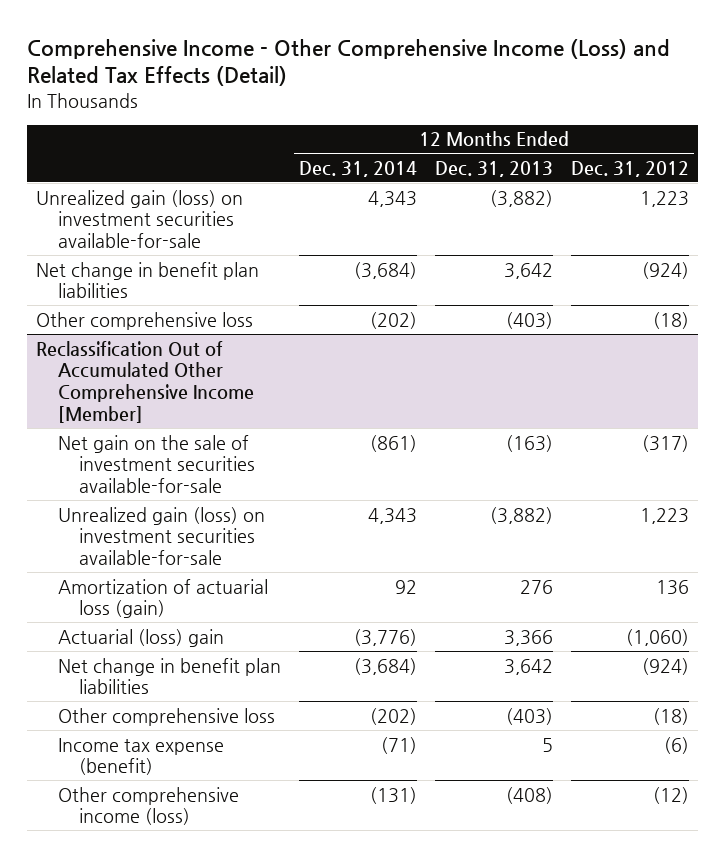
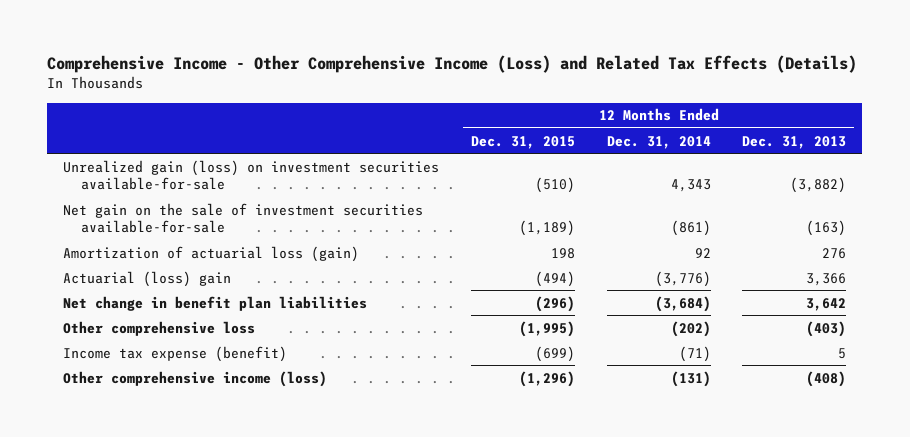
- Comprehensive Income - Other Comprehensive Income (Loss) and Related Tax Effects (Detail)
+ Comprehensive Income - Other Comprehensive Income (Loss) and Related Tax Effects (Details)
- | 12 Months Ended Dec. 31, 2014 | 12 Months Ended Dec. 31, 2013 | 12 Months Ended Dec. 31, 2012
+ | 12 Months Ended Dec. 31, 2015 | 12 Months Ended Dec. 31, 2014 | 12 Months Ended Dec. 31, 2013
- Net change in benefit plan liabilities | (3,684) | 3,642 | (924)
- Other comprehensive loss | (202) | (403) | (18)
- Reclassification Out of Accumulated Other Comprehensive Income [Member]
- Unrealized gain (loss) on investment securities available-for-sale | 4,343 | (3,882) | 1,223

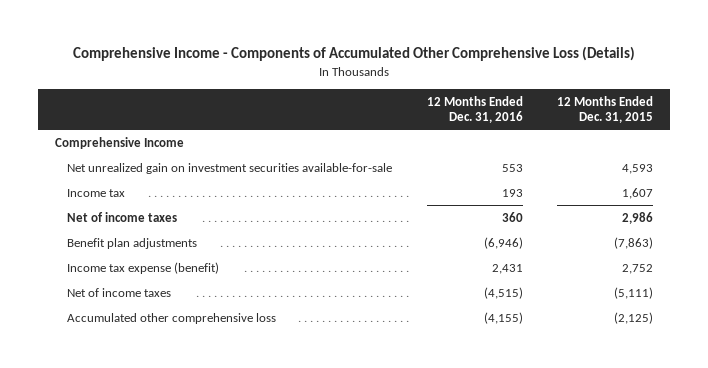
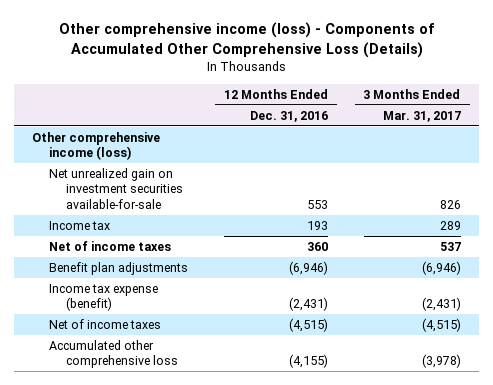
- Comprehensive Income - Components of Accumulated Other Comprehensive Loss (Details)
+ Other comprehensive income (loss) - Components of Accumulated Other Comprehensive Loss (Details)
- | 12 Months Ended Dec. 31, 2016 | 12 Months Ended Dec. 31, 2015
+ | 12 Months Ended Dec. 31, 2016 | 3 Months Ended Mar. 31, 2017
- Comprehensive Income
+ Other comprehensive income (loss)
- Income tax expense (benefit) | 2,431 | 2,752
+ Income tax expense (benefit) | (2,431) | (2,431)

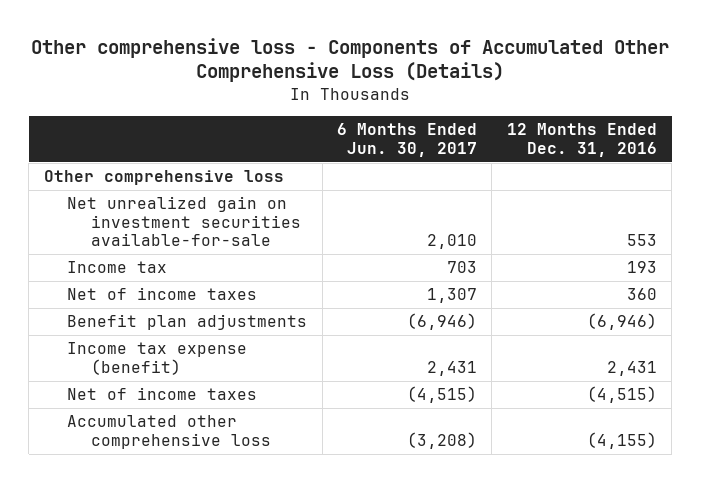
- Other comprehensive income (loss) - Components of Accumulated Other Comprehensive Loss (Details)
+ Other comprehensive loss - Components of Accumulated Other Comprehensive Loss (Details)
- | 12 Months Ended Dec. 31, 2016 | 3 Months Ended Mar. 31, 2017
+ | 6 Months Ended Jun. 30, 2017 | 12 Months Ended Dec. 31, 2016
- Other comprehensive income (loss)
+ Other comprehensive loss
- Income tax expense (benefit) | (2,431) | (2,431)
+ Income tax expense (benefit) | 2,431 | 2,431

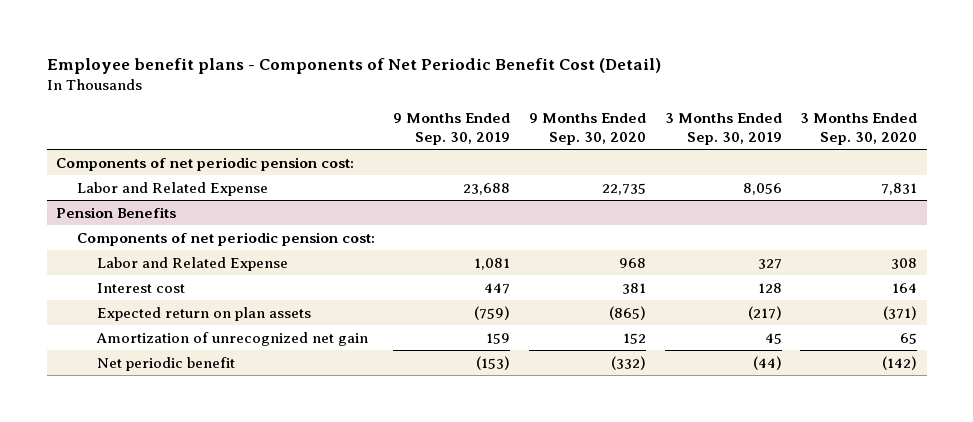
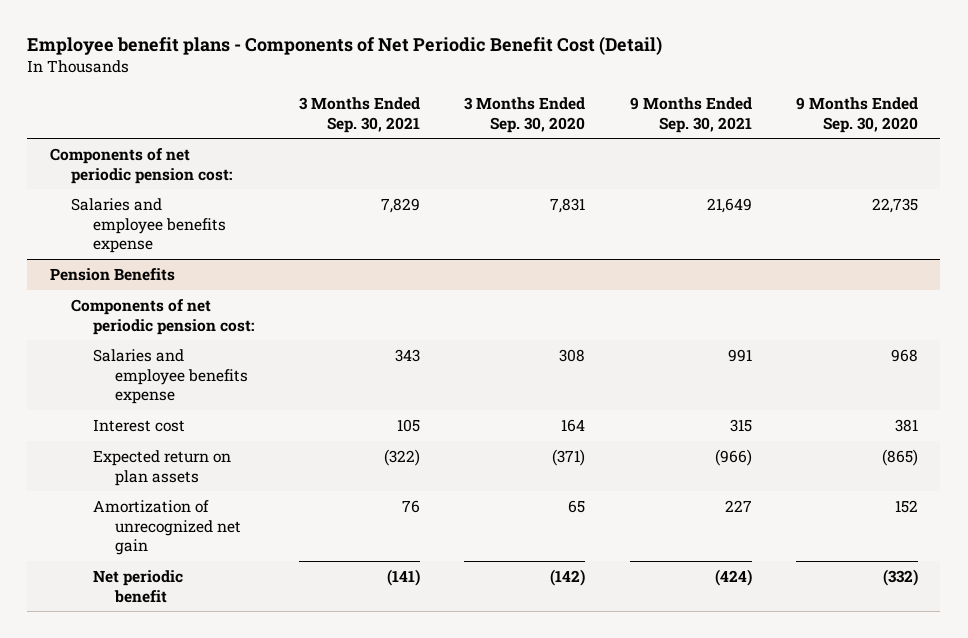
- | 9 Months Ended Sep. 30, 2019 | 9 Months Ended Sep. 30, 2020 | 3 Months Ended Sep. 30, 2019 | 3 Months Ended Sep. 30, 2020
+ | 3 Months Ended Sep. 30, 2021 | 3 Months Ended Sep. 30, 2020 | 9 Months Ended Sep. 30, 2021 | 9 Months Ended Sep. 30, 2020
- Labor and Related Expense | 23,688 | 22,735 | 8,056 | 7,831
+ Salaries and employee benefits expense | 7,829 | 7,831 | 21,649 | 22,735
@ Pension Benefits
- Labor and Related Expense | 1,081 | 968 | 327 | 308
+ Salaries and employee benefits expense | 343 | 308 | 991 | 968

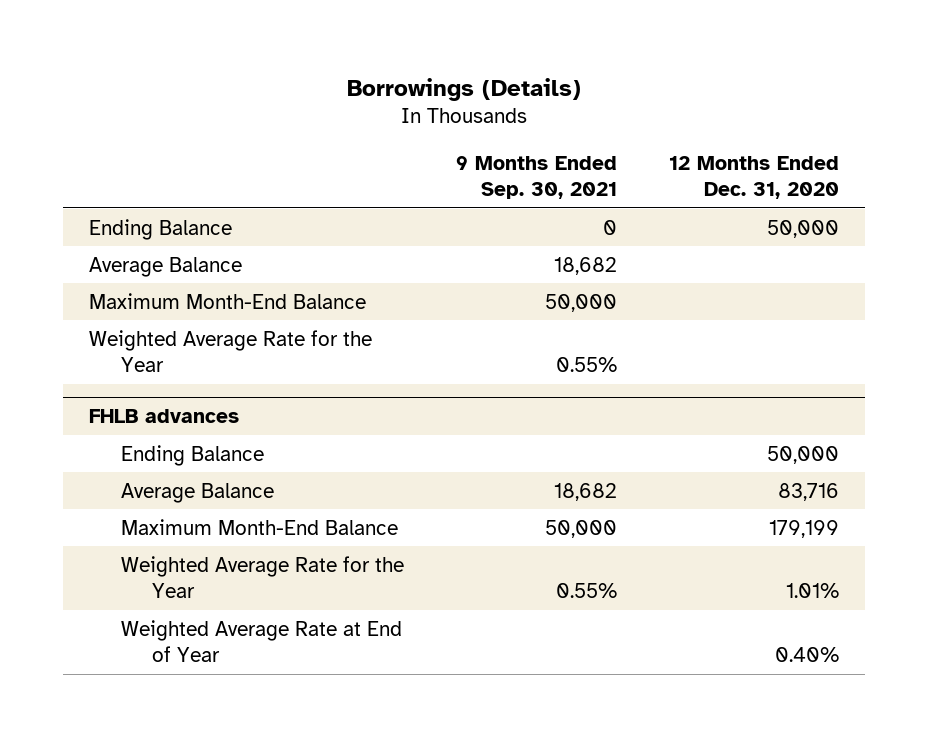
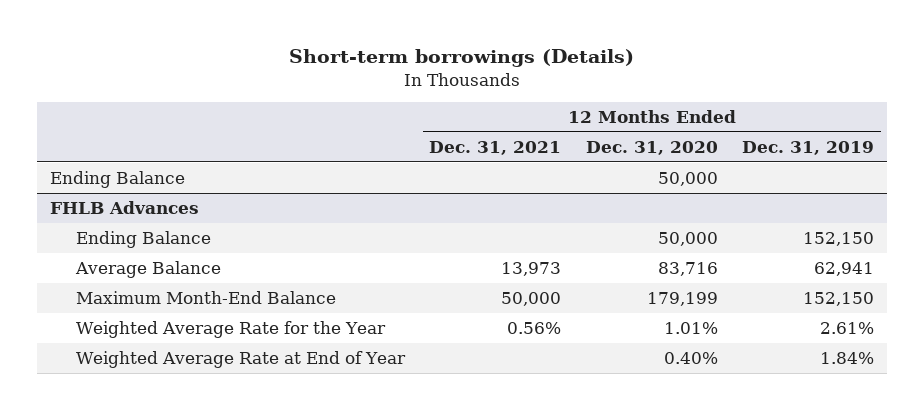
- Borrowings (Details)
+ Short-term borrowings (Details)
- | 9 Months Ended Sep. 30, 2021 | 12 Months Ended Dec. 31, 2020
+ | 12 Months Ended Dec. 31, 2021 | 12 Months Ended Dec. 31, 2020 | 12 Months Ended Dec. 31, 2019
- Average Balance | 18,682 |
- Maximum Month-End Balance | 50,000 |
- Weighted Average Rate for the Year | 0.55% |
- FHLB advances
+ FHLB Advances

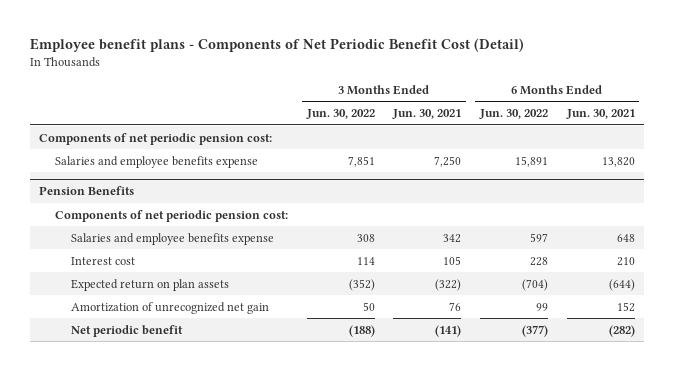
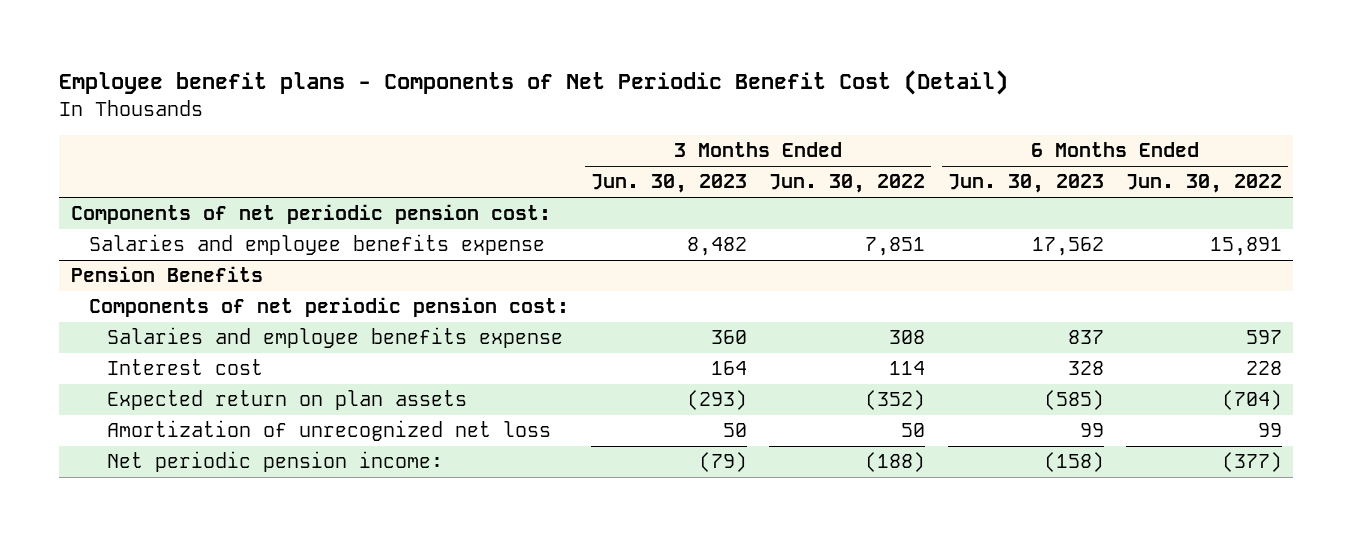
- | 3 Months Ended Jun. 30, 2022 | 3 Months Ended Jun. 30, 2021 | 6 Months Ended Jun. 30, 2022 | 6 Months Ended Jun. 30, 2021
+ | 3 Months Ended Jun. 30, 2023 | 3 Months Ended Jun. 30, 2022 | 6 Months Ended Jun. 30, 2023 | 6 Months Ended Jun. 30, 2022
@ Pension Benefits
- Amortization of unrecognized net gain | 50 | 76 | 99 | 152
- Net periodic benefit | (188) | (141) | (377) | (282)
+ Amortization of unrecognized net loss | 50 | 50 | 99 | 99
+ Net periodic pension income: | (79) | (188) | (158) | (377)

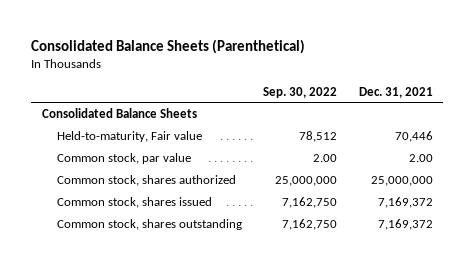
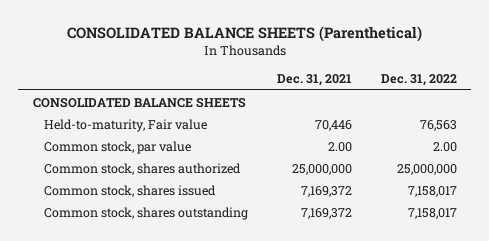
- Consolidated Balance Sheets (Parenthetical)
+ CONSOLIDATED BALANCE SHEETS (Parenthetical)
- | Sep. 30, 2022 | Dec. 31, 2021
+ | Dec. 31, 2021 | Dec. 31, 2022
- Consolidated Balance Sheets
+ CONSOLIDATED BALANCE SHEETS

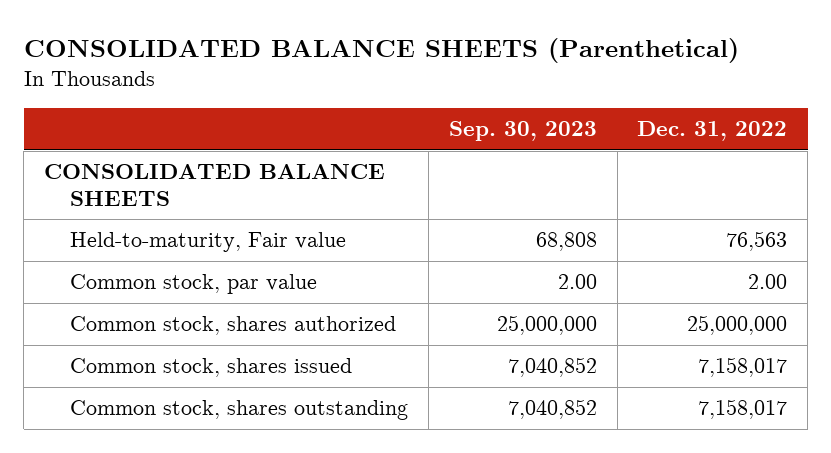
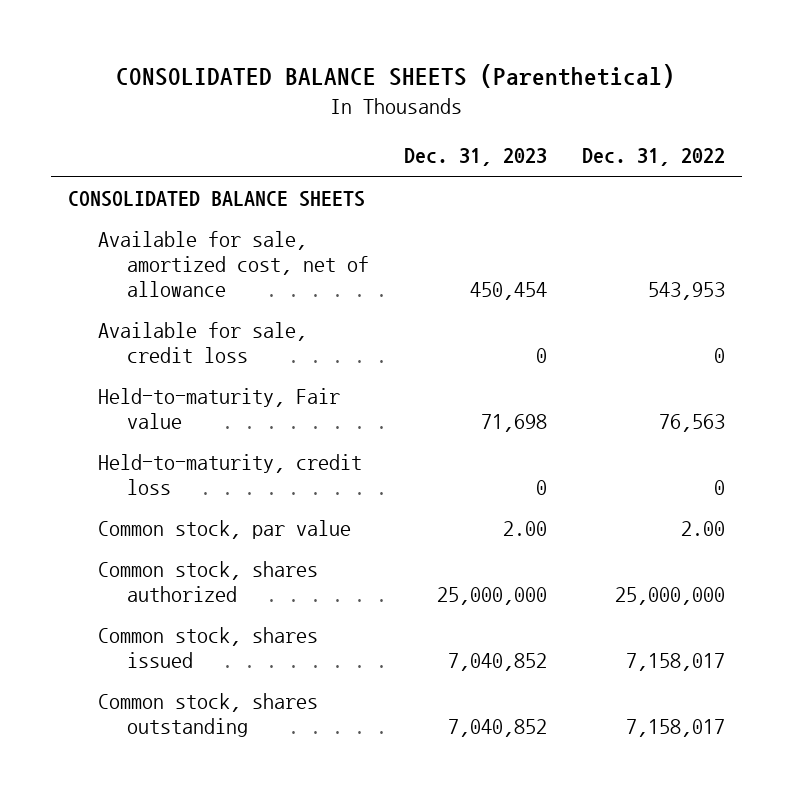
- | Sep. 30, 2023 | Dec. 31, 2022
+ | Dec. 31, 2023 | Dec. 31, 2022
+ Available for sale, amortized cost, net of allowance | 450,454 | 543,953
+ Available for sale, credit loss | 0 | 0
+ Held-to-maturity, credit loss | 0 | 0

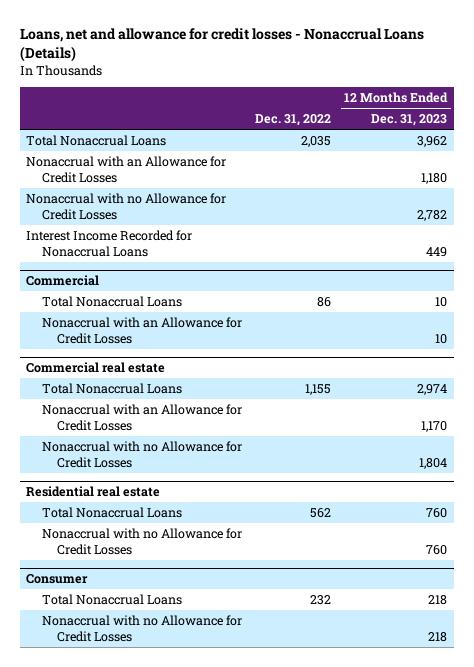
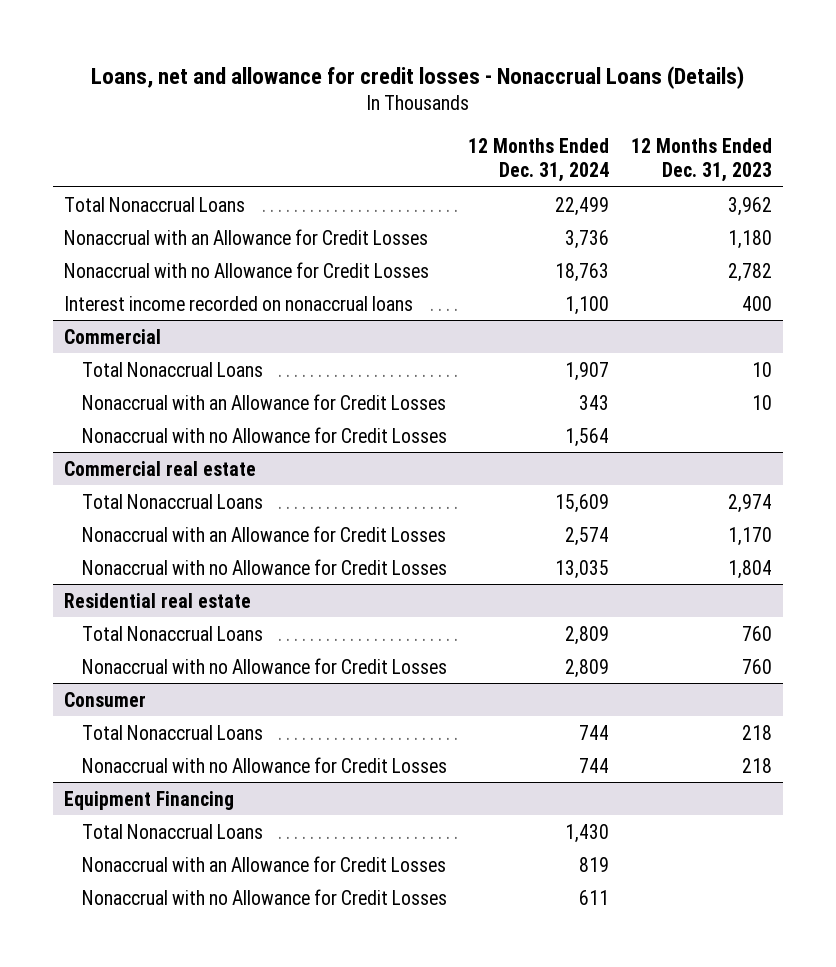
- | Dec. 31, 2022 | 12 Months Ended Dec. 31, 2023
+ | 12 Months Ended Dec. 31, 2024 | 12 Months Ended Dec. 31, 2023
- Interest Income Recorded for Nonaccrual Loans | | 449
+ Interest income recorded on nonaccrual loans | 1,100 | 400
@ Commercial
+ Nonaccrual with no Allowance for Credit Losses | 1,564 |
+ Equipment Financing
+ Total Nonaccrual Loans | 1,430 |
+ Nonaccrual with an Allowance for Credit Losses | 819 |
+ Nonaccrual with no Allowance for Credit Losses | 611 |

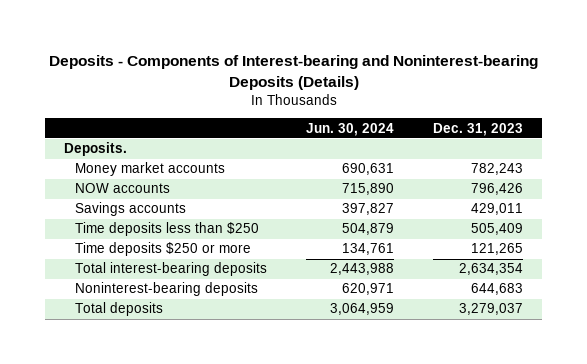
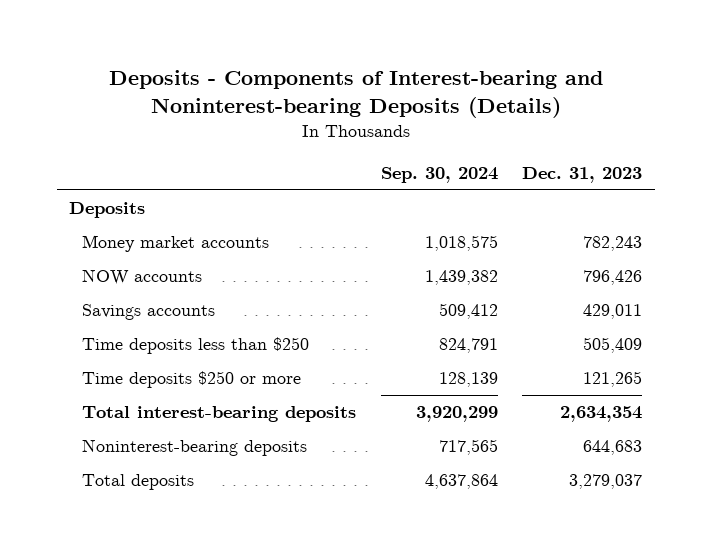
- | Jun. 30, 2024 | Dec. 31, 2023
+ | Sep. 30, 2024 | Dec. 31, 2023
- Deposits.
+ Deposits

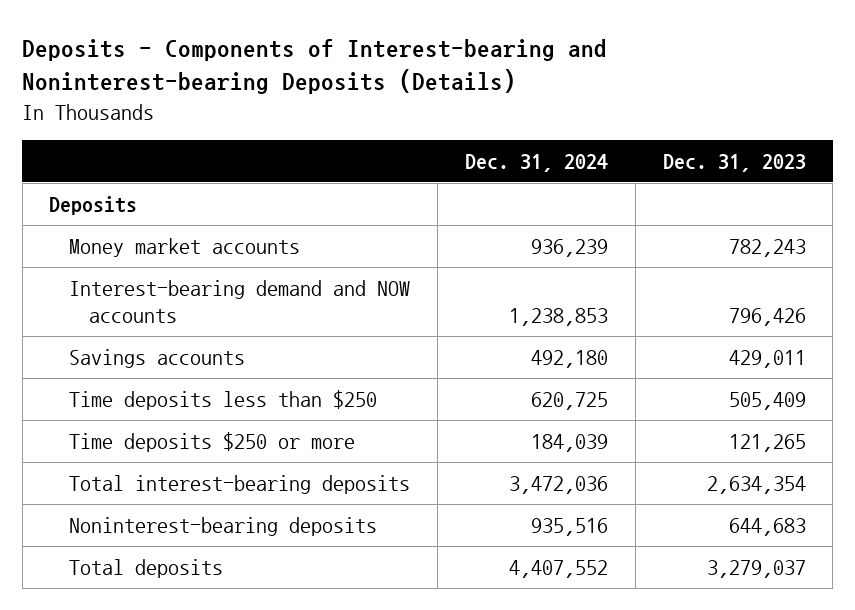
- | Sep. 30, 2024 | Dec. 31, 2023
+ | Dec. 31, 2024 | Dec. 31, 2023
- NOW accounts | 1,439,382 | 796,426
+ Interest-bearing demand and NOW accounts | 1,238,853 | 796,426

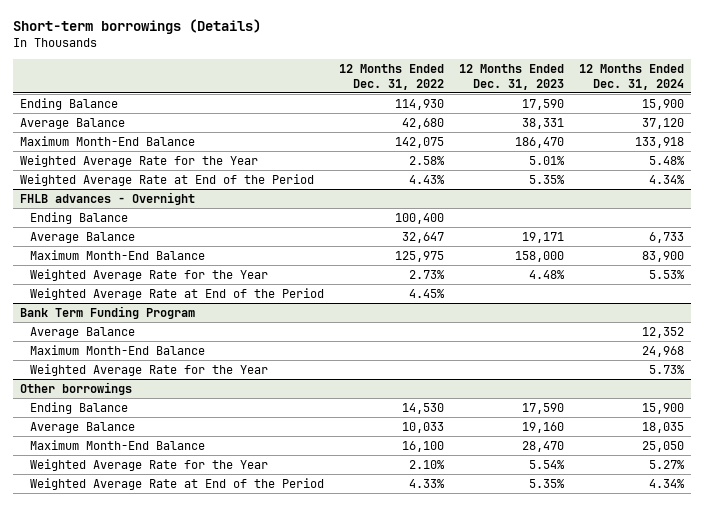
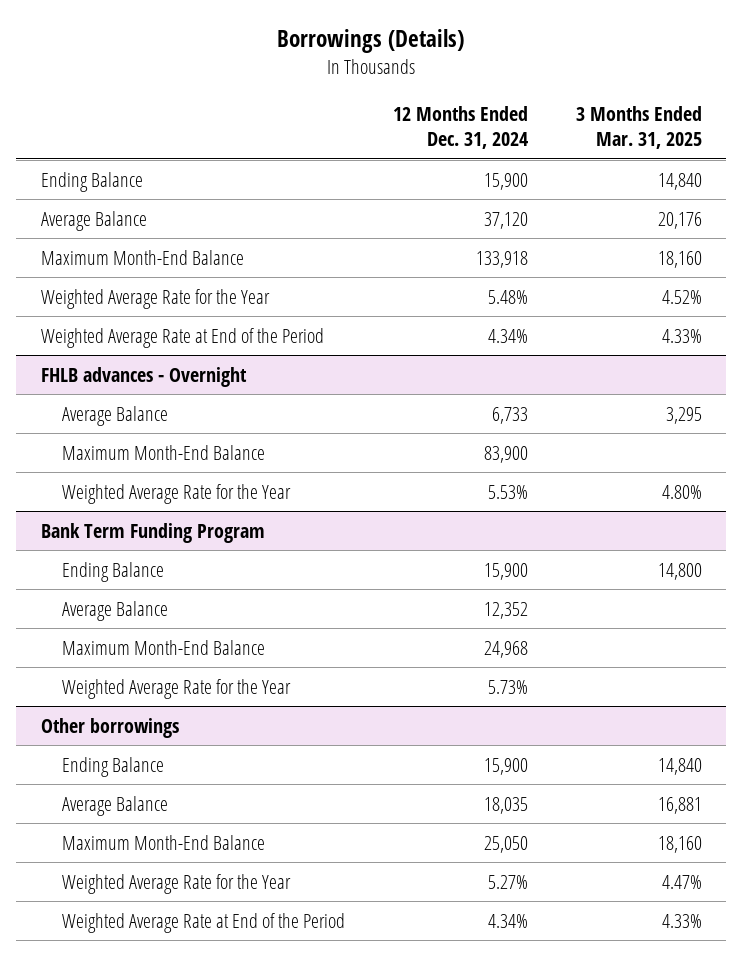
- Short-term borrowings (Details)
+ Borrowings (Details)
- | 12 Months Ended Dec. 31, 2022 | 12 Months Ended Dec. 31, 2023 | 12 Months Ended Dec. 31, 2024
+ | 12 Months Ended Dec. 31, 2024 | 3 Months Ended Mar. 31, 2025
@ FHLB advances - Overnight
- Ending Balance | 100,400 | |
- Weighted Average Rate at End of the Period | 4.45% | |
@ Bank Term Funding Program
+ Ending Balance | 15,900 | 14,800

